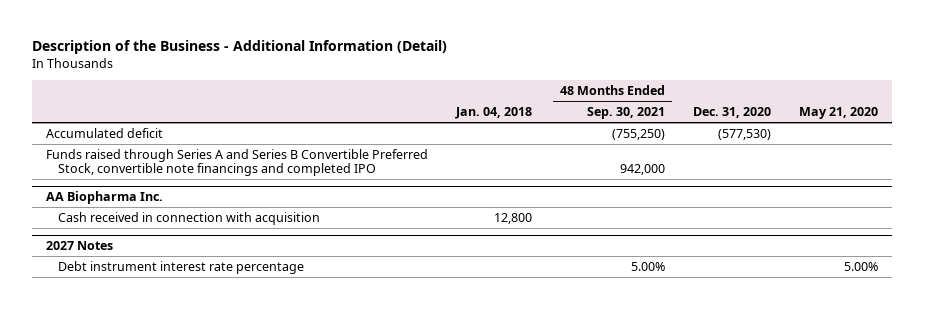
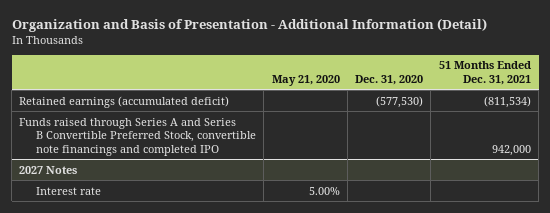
- Description of the Business - Additional Information (Detail)
+ Organization and Basis of Presentation - Additional Information (Detail)
- | Jan. 04, 2018 | 48 Months Ended Sep. 30, 2021 | Dec. 31, 2020 | May 21, 2020
+ | May 21, 2020 | Dec. 31, 2020 | 51 Months Ended Dec. 31, 2021
- Accumulated deficit | | (755,250) | (577,530) |
+ Retained earnings (accumulated deficit) | | (577,530) | (811,534)
- AA Biopharma Inc.
- Cash received in connection with acquisition | 12,800 | | |
@ 2027 Notes
- Debt instrument interest rate percentage | | 5.00% | | 5.00%
+ Interest rate | 5.00% | |

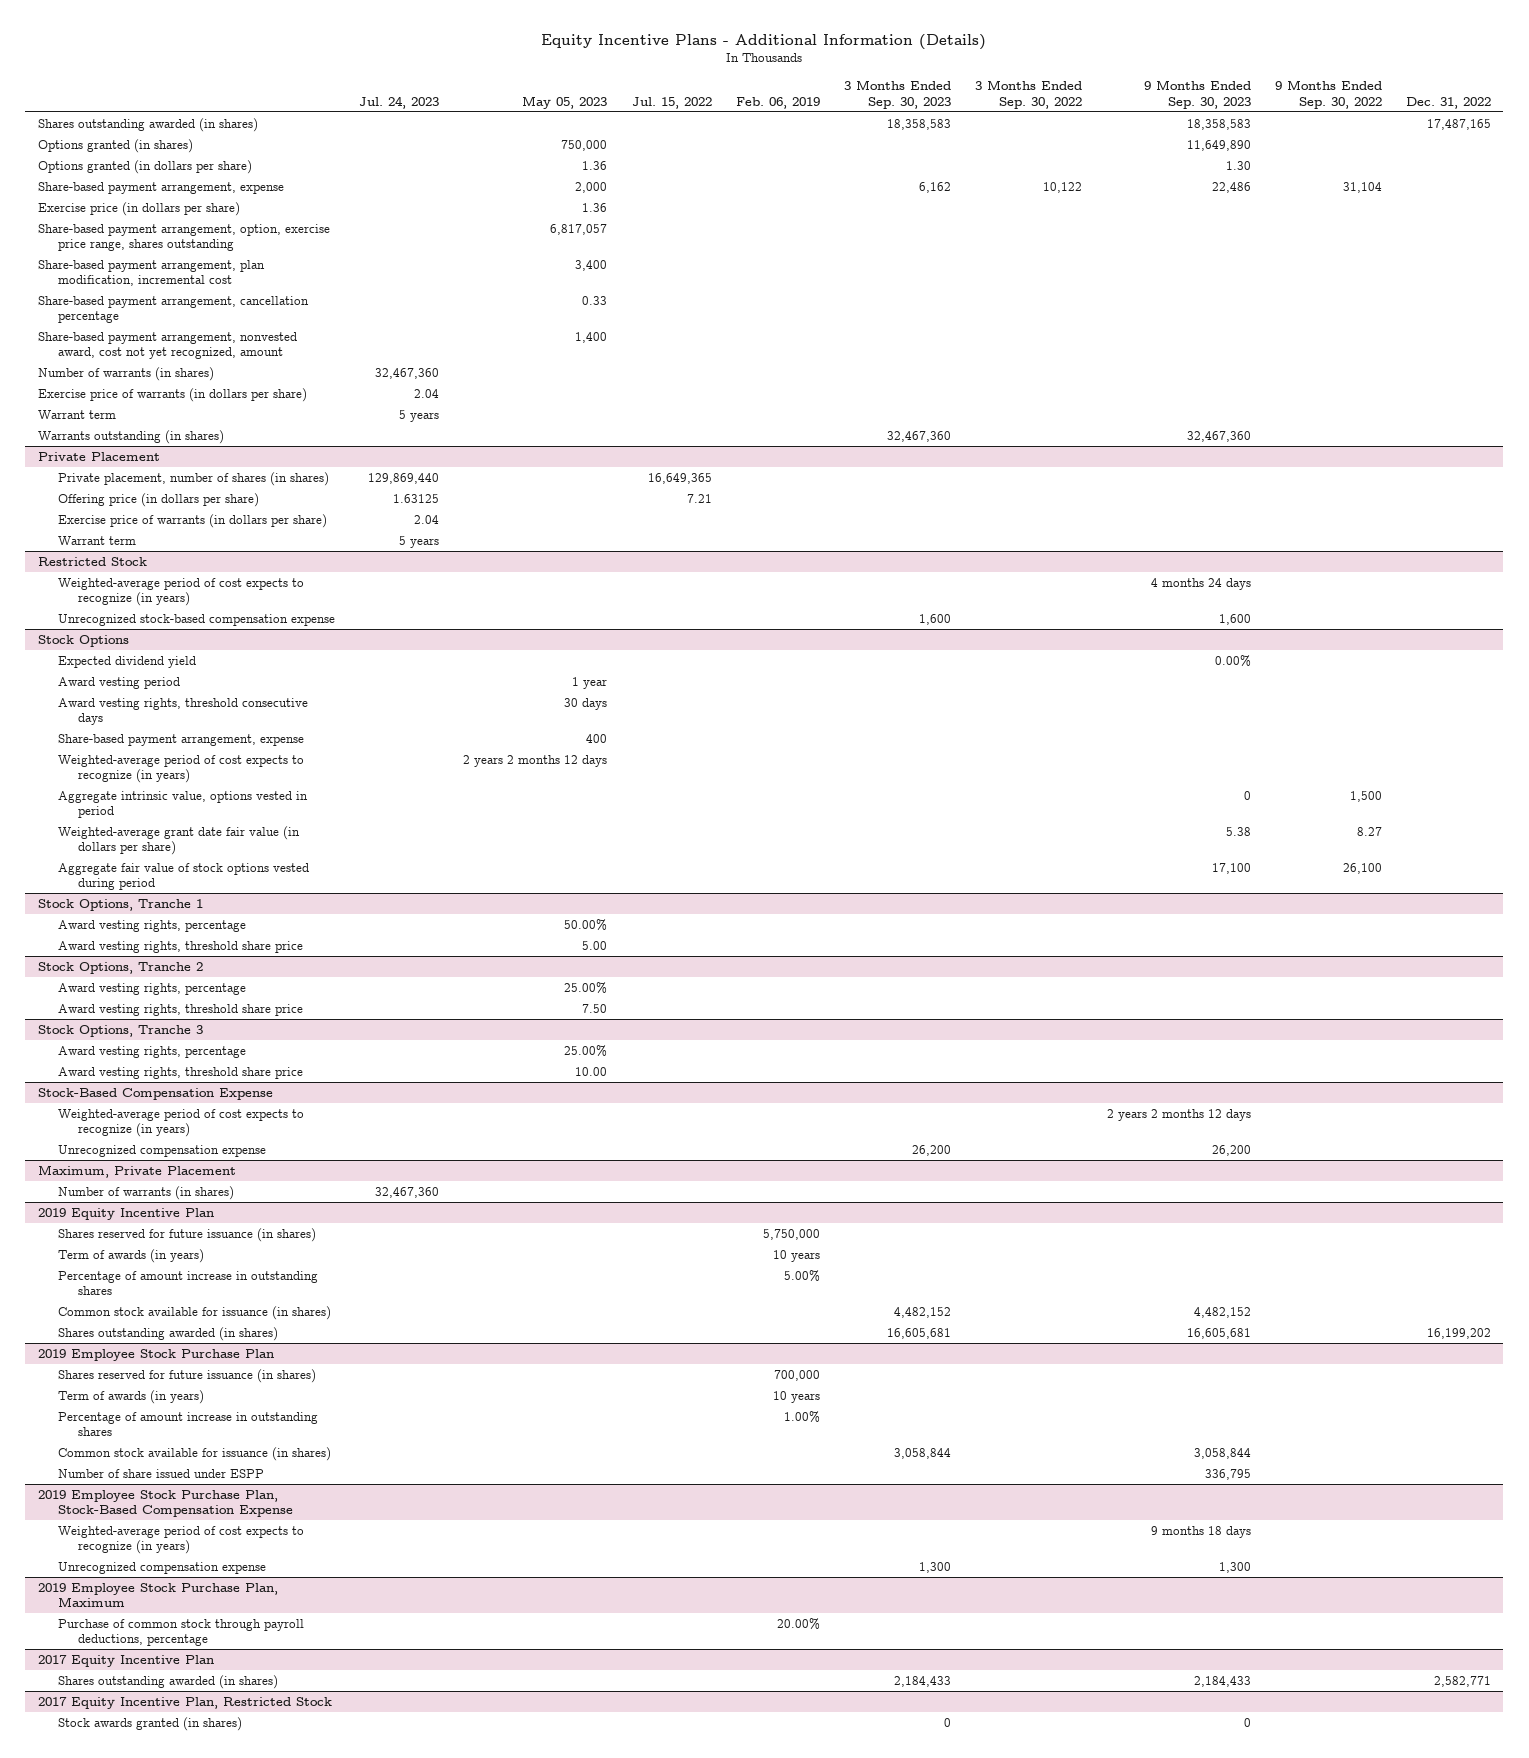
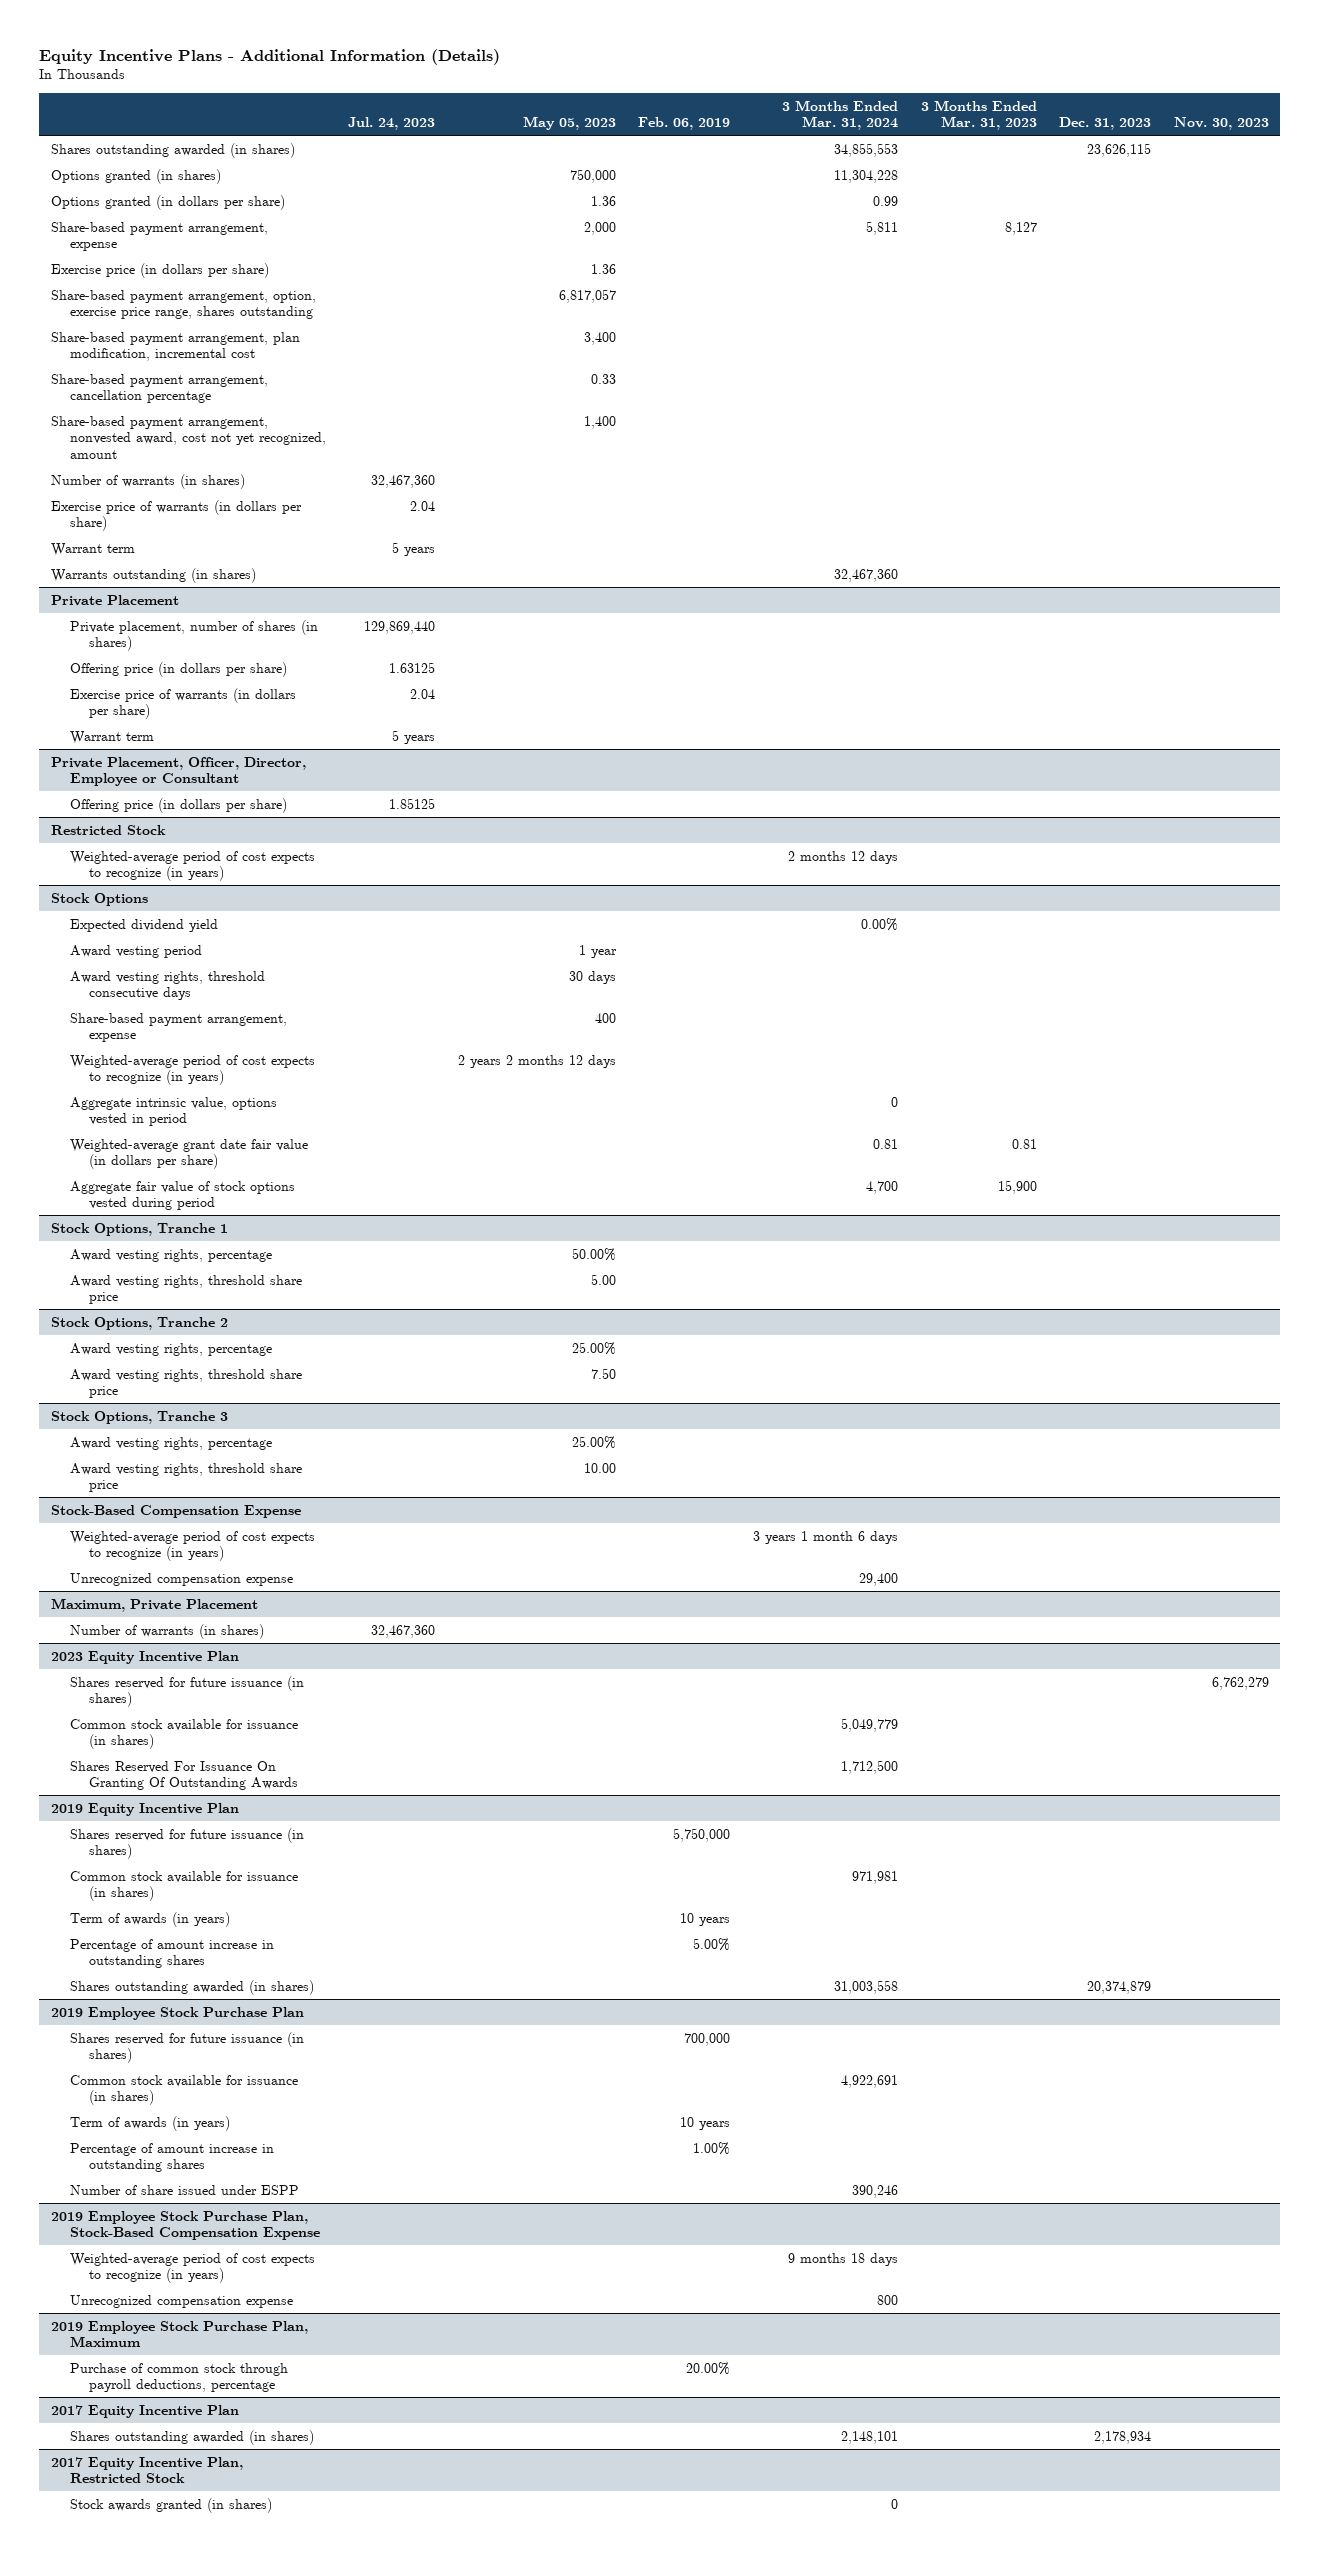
- | Jul. 24, 2023 | May 05, 2023 | Jul. 15, 2022 | Feb. 06, 2019 | 3 Months Ended Sep. 30, 2023 | 3 Months Ended Sep. 30, 2022 | 9 Months Ended Sep. 30, 2023 | 9 Months Ended Sep. 30, 2022 | Dec. 31, 2022
+ | Jul. 24, 2023 | May 05, 2023 | Feb. 06, 2019 | 3 Months Ended Mar. 31, 2024 | 3 Months Ended Mar. 31, 2023 | Dec. 31, 2023 | Nov. 30, 2023
+ Private Placement, Officer, Director, Employee or Consultant
+ Offering price (in dollars per share) | 1.85125 | | | | | |
@ Restricted Stock
- Unrecognized stock-based compensation expense | | | | | 1,600 | | 1,600 | |
+ 2023 Equity Incentive Plan
+ Shares reserved for future issuance (in shares) | | | | | | | 6,762,279
+ Common stock available for issuance (in shares) | | | | 5,049,779 | | |
+ Shares Reserved For Issuance On Granting Of Outstanding Awards | | | | 1,712,500 | | |
@ 2019 Equity Incentive Plan
moved up: Common stock available for issuance (in shares) | | | | 971,981 | | |
@ 2019 Employee Stock Purchase Plan
moved up: Common stock available for issuance (in shares) | | | | 4,922,691 | | |

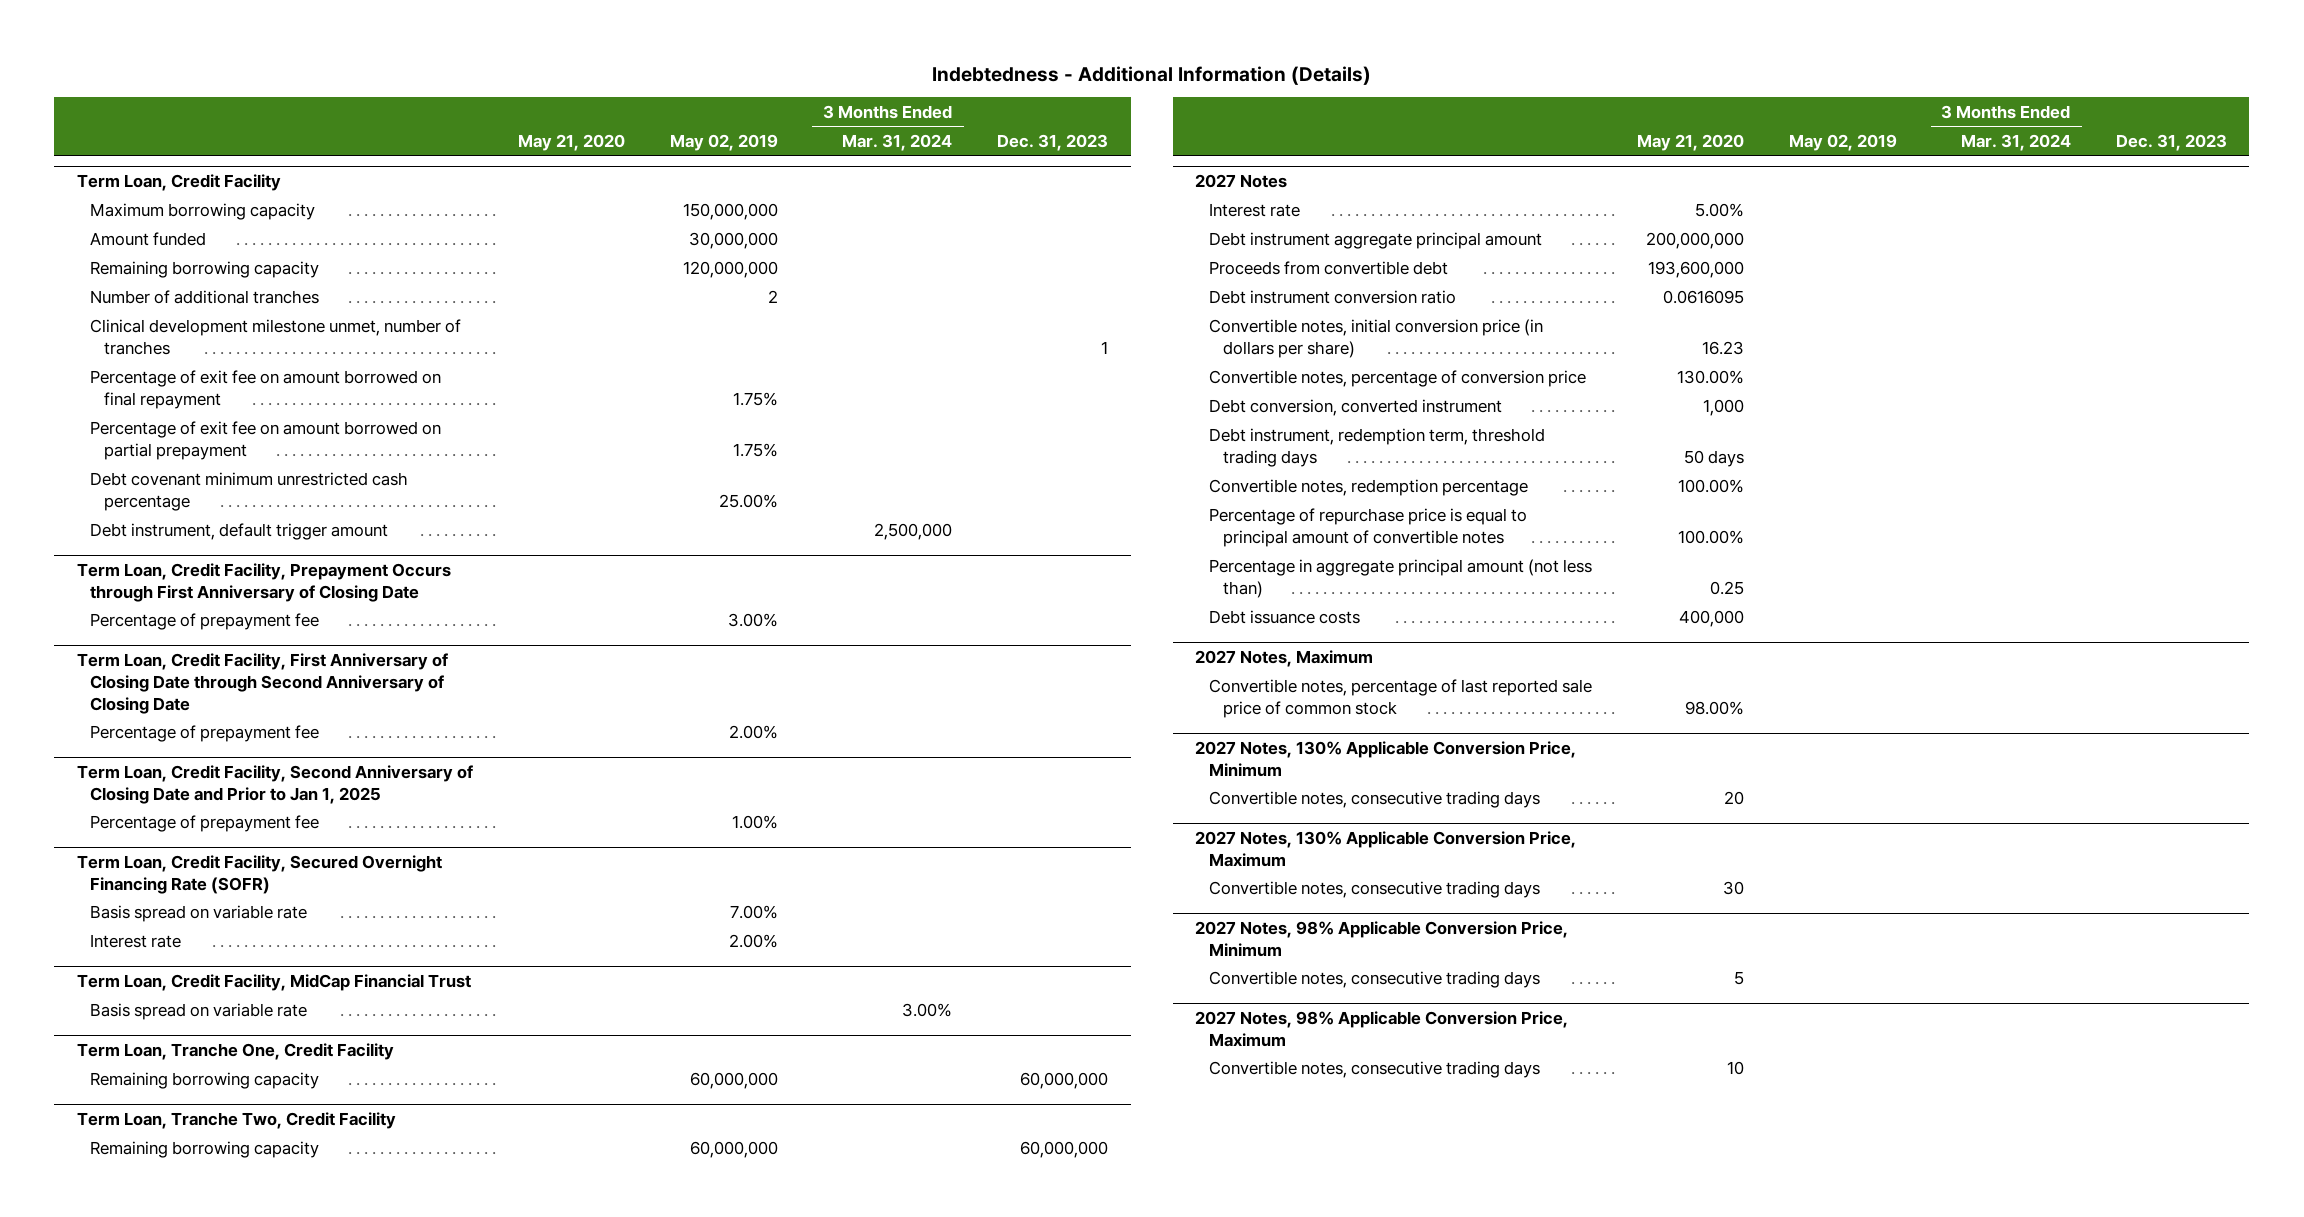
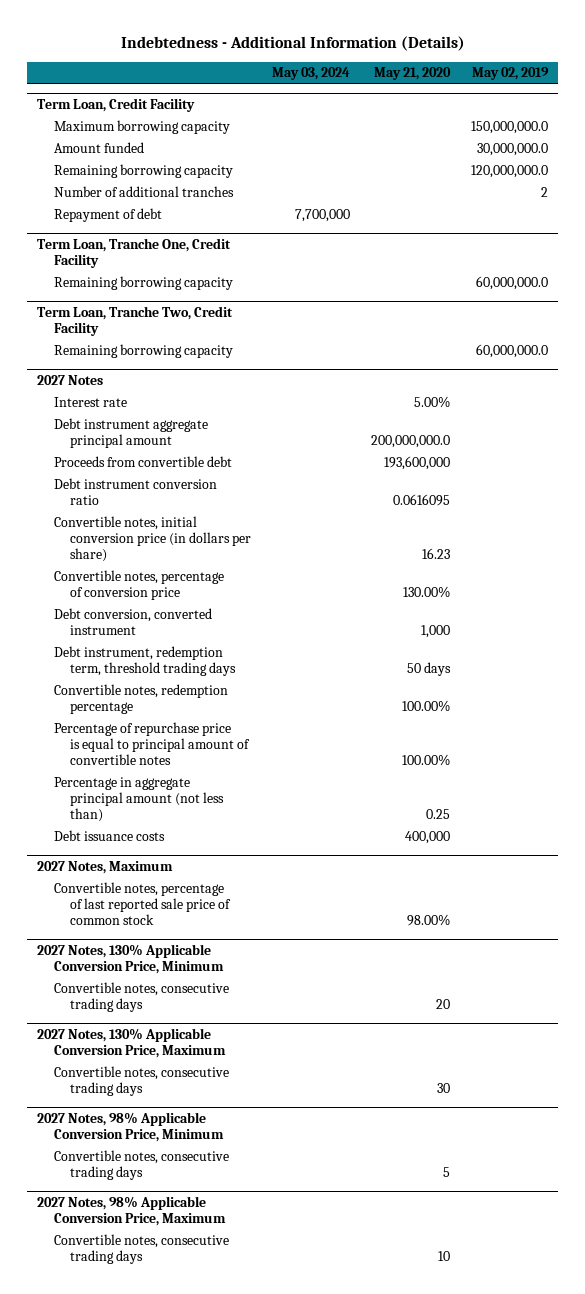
- | May 21, 2020 | May 02, 2019 | 3 Months Ended Mar. 31, 2024 | Dec. 31, 2023
+ | May 03, 2024 | May 21, 2020 | May 02, 2019
@ Term Loan, Credit Facility
- Maximum borrowing capacity | | 150,000,000 | |
- Amount funded | | 30,000,000 | |
- Remaining borrowing capacity | | 120,000,000 | |
+ Maximum borrowing capacity | | | 150,000,000.0
+ Amount funded | | | 30,000,000.0
+ Remaining borrowing capacity | | | 120,000,000.0
- Clinical development milestone unmet, number of tranches | | | | 1
- Percentage of exit fee on amount borrowed on final repayment | | 1.75% | |
- Percentage of exit fee on amount borrowed on partial prepayment | | 1.75% | |
- Debt covenant minimum unrestricted cash percentage | | 25.00% | |
- Debt instrument, default trigger amount | | | 2,500,000 |
- Term Loan, Credit Facility, Prepayment Occurs through First Anniversary of Closing Date
- Percentage of prepayment fee | | 3.00% | |
- Term Loan, Credit Facility, First Anniversary of Closing Date through Second Anniversary of Closing Date
- Percentage of prepayment fee | | 2.00% | |
- Term Loan, Credit Facility, Second Anniversary of Closing Date and Prior to Jan 1, 2025
- Percentage of prepayment fee | | 1.00% | |
- Term Loan, Credit Facility, Secured Overnight Financing Rate (SOFR)
- Basis spread on variable rate | | 7.00% | |
- Interest rate | | 2.00% | |
- Term Loan, Credit Facility, MidCap Financial Trust
- Basis spread on variable rate | | | 3.00% |
@ Term Loan, Credit Facility
+ Repayment of debt | 7,700,000 | |
@ Term Loan, Tranche One, Credit Facility
- Remaining borrowing capacity | | 60,000,000 | | 60,000,000
+ Remaining borrowing capacity | | | 60,000,000.0
@ Term Loan, Tranche Two, Credit Facility
- Remaining borrowing capacity | | 60,000,000 | | 60,000,000
+ Remaining borrowing capacity | | | 60,000,000.0
@ 2027 Notes
- Debt instrument aggregate principal amount | 200,000,000 | | |
+ Debt instrument aggregate principal amount | | 200,000,000.0 |

